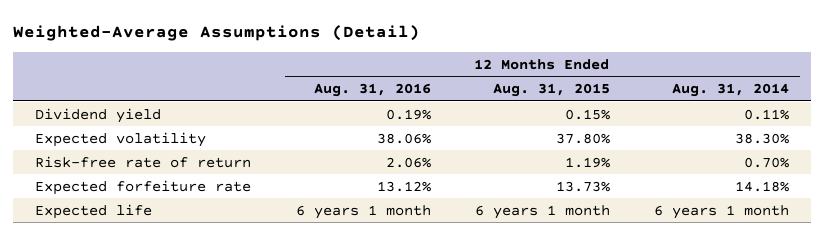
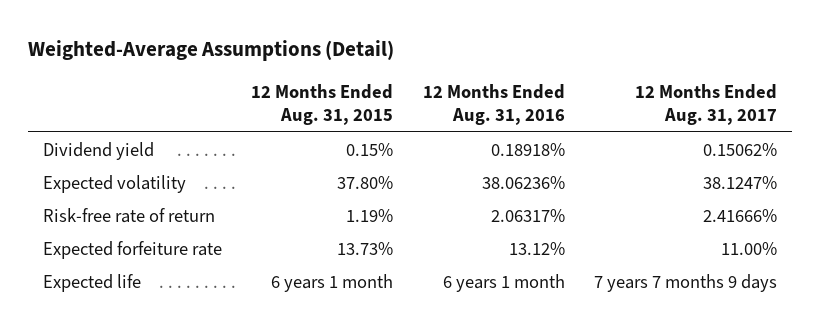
- | 12 Months Ended Aug. 31, 2016 | 12 Months Ended Aug. 31, 2015 | 12 Months Ended Aug. 31, 2014
+ | 12 Months Ended Aug. 31, 2015 | 12 Months Ended Aug. 31, 2016 | 12 Months Ended Aug. 31, 2017
- Dividend yield | 0.19% | 0.15% | 0.11%
- Expected volatility | 38.06% | 37.80% | 38.30%
- Risk-free rate of return | 2.06% | 1.19% | 0.70%
+ Dividend yield | 0.15% | 0.18918% | 0.15062%
+ Expected volatility | 37.80% | 38.06236% | 38.1247%
+ Risk-free rate of return | 1.19% | 2.06317% | 2.41666%

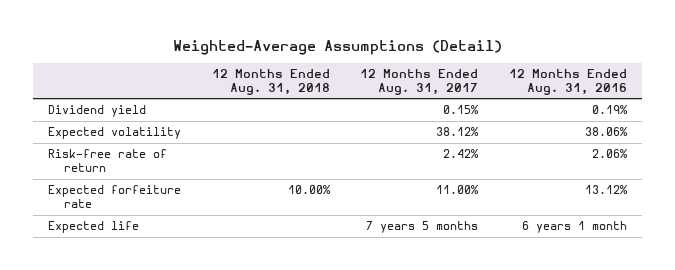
- | 12 Months Ended Aug. 31, 2015 | 12 Months Ended Aug. 31, 2016 | 12 Months Ended Aug. 31, 2017
+ | 12 Months Ended Aug. 31, 2018 | 12 Months Ended Aug. 31, 2017 | 12 Months Ended Aug. 31, 2016
- Dividend yield | 0.15% | 0.18918% | 0.15062%
- Expected volatility | 37.80% | 38.06236% | 38.1247%
- Risk-free rate of return | 1.19% | 2.06317% | 2.41666%
+ Dividend yield | | 0.15% | 0.19%
+ Expected volatility | | 38.12% | 38.06%
+ Risk-free rate of return | | 2.42% | 2.06%
- Expected life | 6 years 1 month | 6 years 1 month | 7 years 7 months 9 days
+ Expected life | | 7 years 5 months | 6 years 1 month

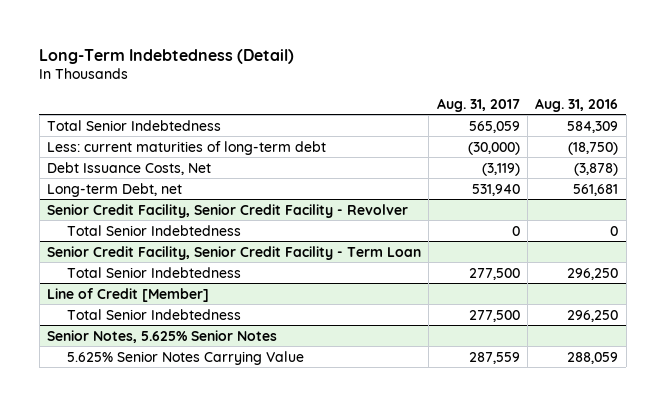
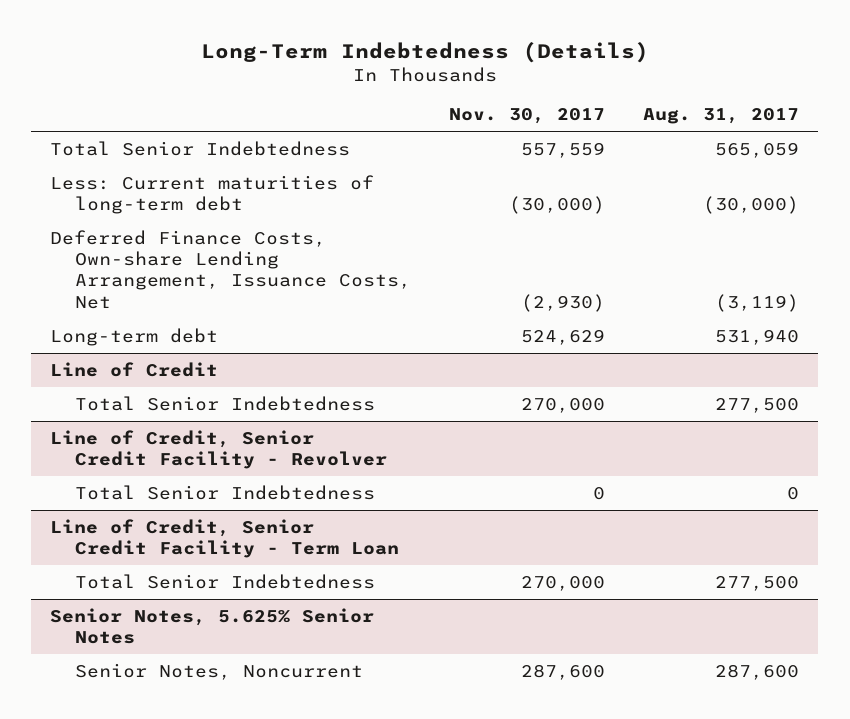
- Long-Term Indebtedness (Detail)
+ Long-Term Indebtedness (Details)
- | Aug. 31, 2017 | Aug. 31, 2016
+ | Nov. 30, 2017 | Aug. 31, 2017
- Less: current maturities of long-term debt | (30,000) | (18,750)
- Debt Issuance Costs, Net | (3,119) | (3,878)
- Long-term Debt, net | 531,940 | 561,681
- Senior Credit Facility, Senior Credit Facility - Revolver
- Total Senior Indebtedness | 0 | 0
- Senior Credit Facility, Senior Credit Facility - Term Loan
+ Less: Current maturities of long-term debt | (30,000) | (30,000)
+ Deferred Finance Costs, Own-share Lending Arrangement, Issuance Costs, Net | (2,930) | (3,119)
+ Long-term debt | 524,629 | 531,940
+ Line of Credit
- Line of Credit [Member]
+ Line of Credit, Senior Credit Facility - Revolver
+ Total Senior Indebtedness | 0 | 0
+ Line of Credit, Senior Credit Facility - Term Loan
@ Senior Notes, 5.625% Senior Notes
- 5.625% Senior Notes Carrying Value | 287,559 | 288,059
+ Senior Notes, Noncurrent | 287,600 | 287,600

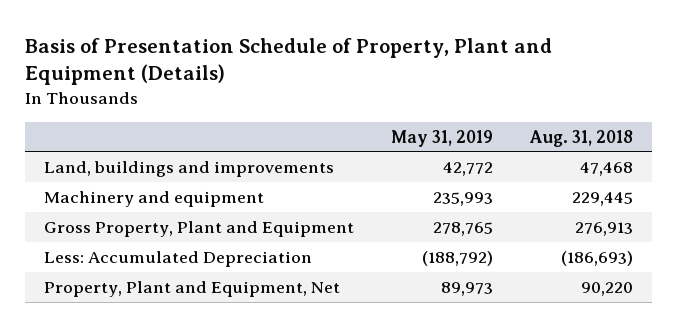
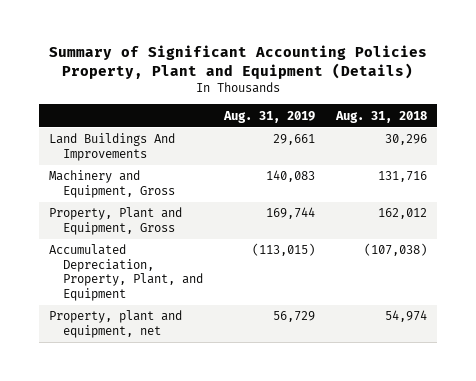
- Basis of Presentation Schedule of Property, Plant and Equipment (Details)
+ Summary of Significant Accounting Policies Property, Plant and Equipment (Details)
- | May 31, 2019 | Aug. 31, 2018
+ | Aug. 31, 2019 | Aug. 31, 2018
- Land, buildings and improvements | 42,772 | 47,468
- Machinery and equipment | 235,993 | 229,445
- Gross Property, Plant and Equipment | 278,765 | 276,913
- Less: Accumulated Depreciation | (188,792) | (186,693)
- Property, Plant and Equipment, Net | 89,973 | 90,220
+ Land Buildings And Improvements | 29,661 | 30,296
+ Machinery and Equipment, Gross | 140,083 | 131,716
+ Property, Plant and Equipment, Gross | 169,744 | 162,012
+ Accumulated Depreciation, Property, Plant, and Equipment | (113,015) | (107,038)
+ Property, plant and equipment, net | 56,729 | 54,974

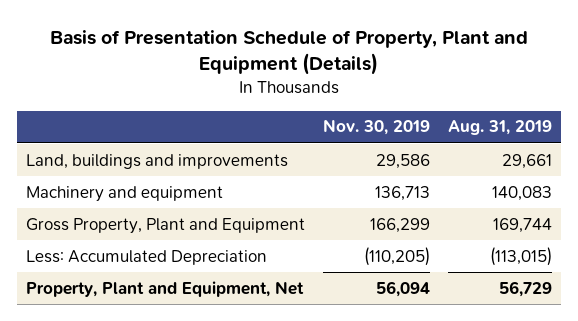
- Summary of Significant Accounting Policies Property, Plant and Equipment (Details)
+ Basis of Presentation Schedule of Property, Plant and Equipment (Details)
- | Aug. 31, 2019 | Aug. 31, 2018
+ | Nov. 30, 2019 | Aug. 31, 2019
- Land Buildings And Improvements | 29,661 | 30,296
- Machinery and Equipment, Gross | 140,083 | 131,716
- Property, Plant and Equipment, Gross | 169,744 | 162,012
- Accumulated Depreciation, Property, Plant, and Equipment | (113,015) | (107,038)
- Property, plant and equipment, net | 56,729 | 54,974
+ Land, buildings and improvements | 29,586 | 29,661
+ Machinery and equipment | 136,713 | 140,083
+ Gross Property, Plant and Equipment | 166,299 | 169,744
+ Less: Accumulated Depreciation | (110,205) | (113,015)
+ Property, Plant and Equipment, Net | 56,094 | 56,729

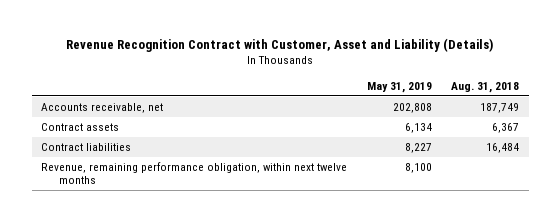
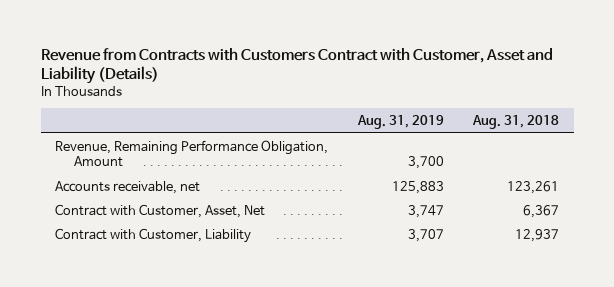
- Revenue Recognition Contract with Customer, Asset and Liability (Details)
+ Revenue from Contracts with Customers Contract with Customer, Asset and Liability (Details)
- | May 31, 2019 | Aug. 31, 2018
+ | Aug. 31, 2019 | Aug. 31, 2018
- Accounts receivable, net | 202,808 | 187,749
- Contract assets | 6,134 | 6,367
- Contract liabilities | 8,227 | 16,484
- Revenue, remaining performance obligation, within next twelve months | 8,100 |
+ Revenue, Remaining Performance Obligation, Amount | 3,700 |
+ Accounts receivable, net | 125,883 | 123,261
+ Contract with Customer, Asset, Net | 3,747 | 6,367
+ Contract with Customer, Liability | 3,707 | 12,937

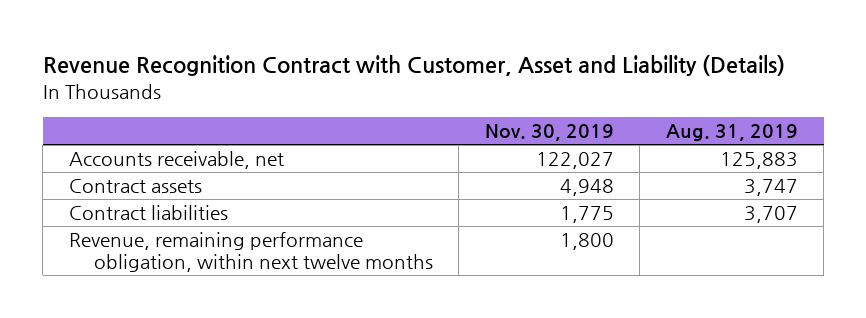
- Revenue from Contracts with Customers Contract with Customer, Asset and Liability (Details)
+ Revenue Recognition Contract with Customer, Asset and Liability (Details)
- | Aug. 31, 2019 | Aug. 31, 2018
+ | Nov. 30, 2019 | Aug. 31, 2019
- Revenue, Remaining Performance Obligation, Amount | 3,700 |
- Contract with Customer, Asset, Net | 3,747 | 6,367
- Contract with Customer, Liability | 3,707 | 12,937
+ Contract assets | 4,948 | 3,747
+ Contract liabilities | 1,775 | 3,707
+ Revenue, remaining performance obligation, within next twelve months | 1,800 |

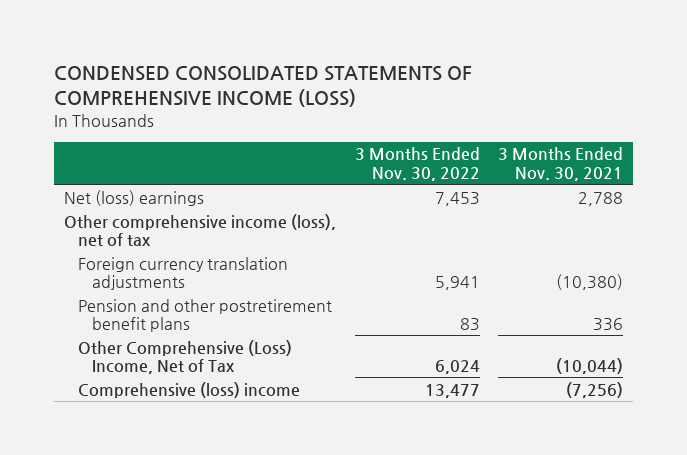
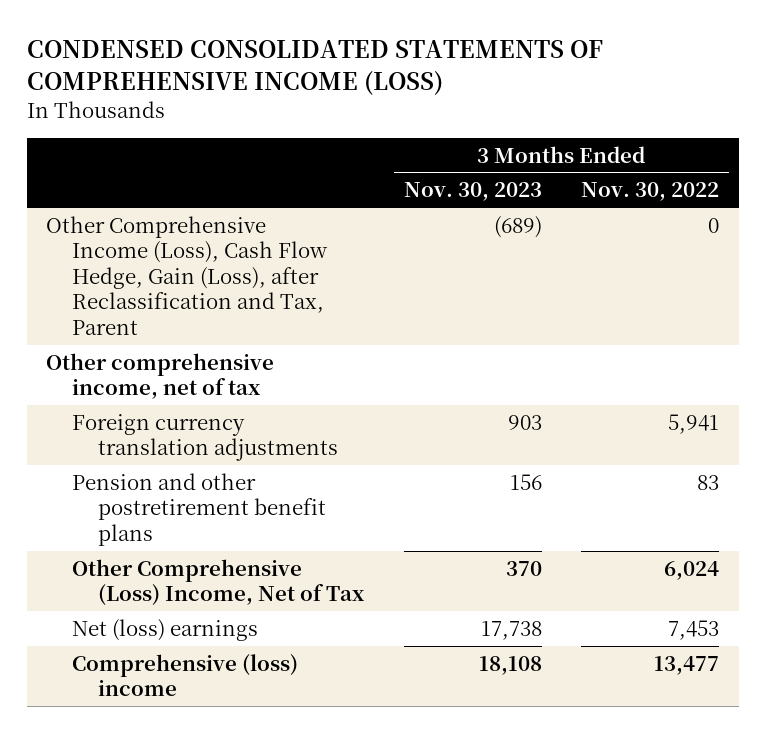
- | 3 Months Ended Nov. 30, 2022 | 3 Months Ended Nov. 30, 2021
+ | 3 Months Ended Nov. 30, 2023 | 3 Months Ended Nov. 30, 2022
- Other comprehensive income (loss), net of tax
+ Other Comprehensive Income (Loss), Cash Flow Hedge, Gain (Loss), after Reclassification and Tax, Parent | (689) | 0
+ Other comprehensive income, net of tax
moved down: Net (loss) earnings | 17,738 | 7,453

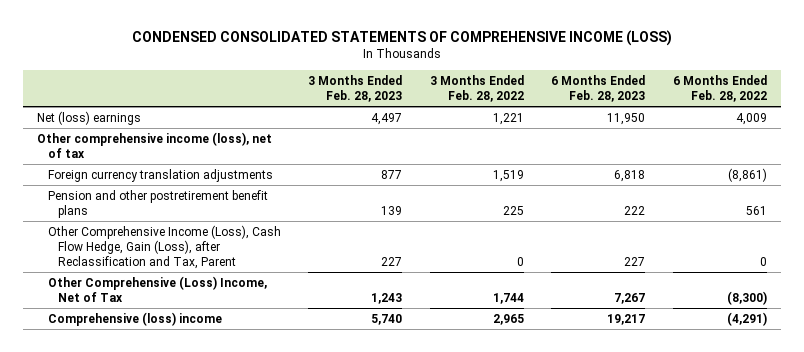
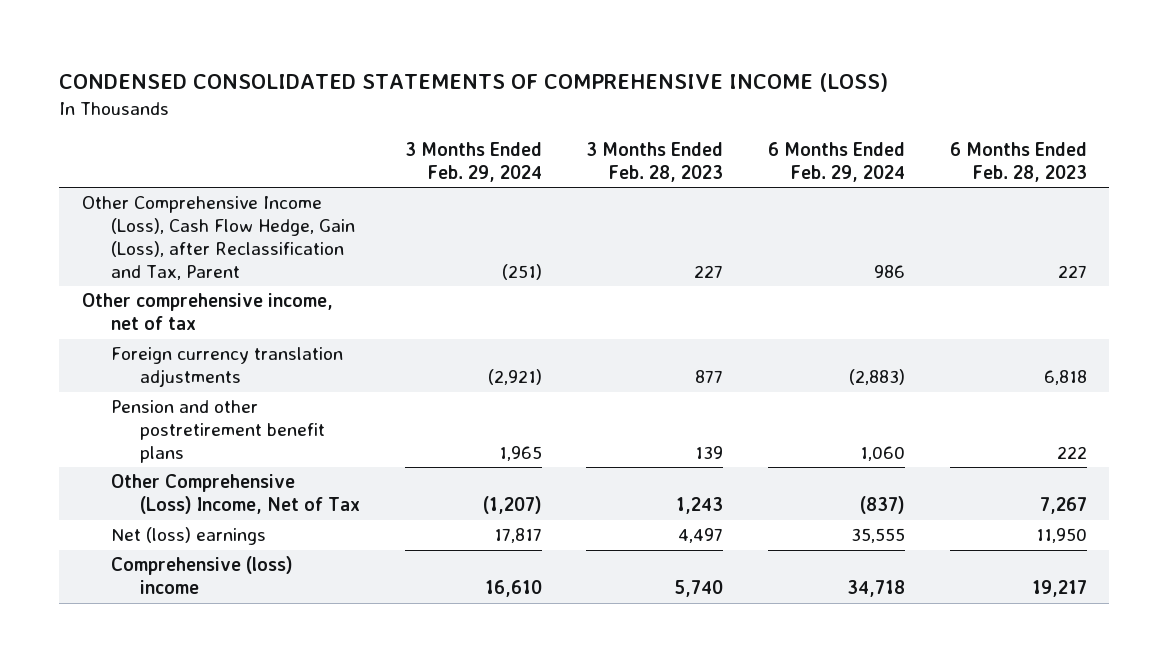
- | 3 Months Ended Feb. 28, 2023 | 3 Months Ended Feb. 28, 2022 | 6 Months Ended Feb. 28, 2023 | 6 Months Ended Feb. 28, 2022
+ | 3 Months Ended Feb. 29, 2024 | 3 Months Ended Feb. 28, 2023 | 6 Months Ended Feb. 29, 2024 | 6 Months Ended Feb. 28, 2023
- Other comprehensive income (loss), net of tax
moved up: Other Comprehensive Income (Loss), Cash Flow Hedge, Gain (Loss), after Reclassification and Tax, Parent | (251) | 227 | 986 | 227
+ Other comprehensive income, net of tax
moved down: Net (loss) earnings | 17,817 | 4,497 | 35,555 | 11,950

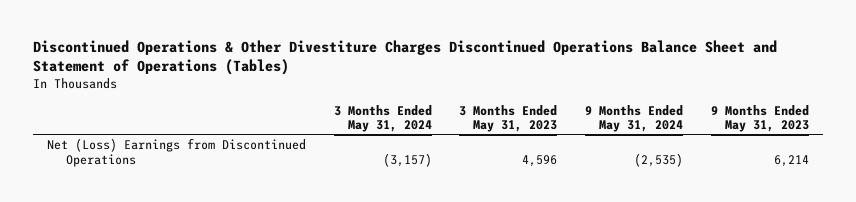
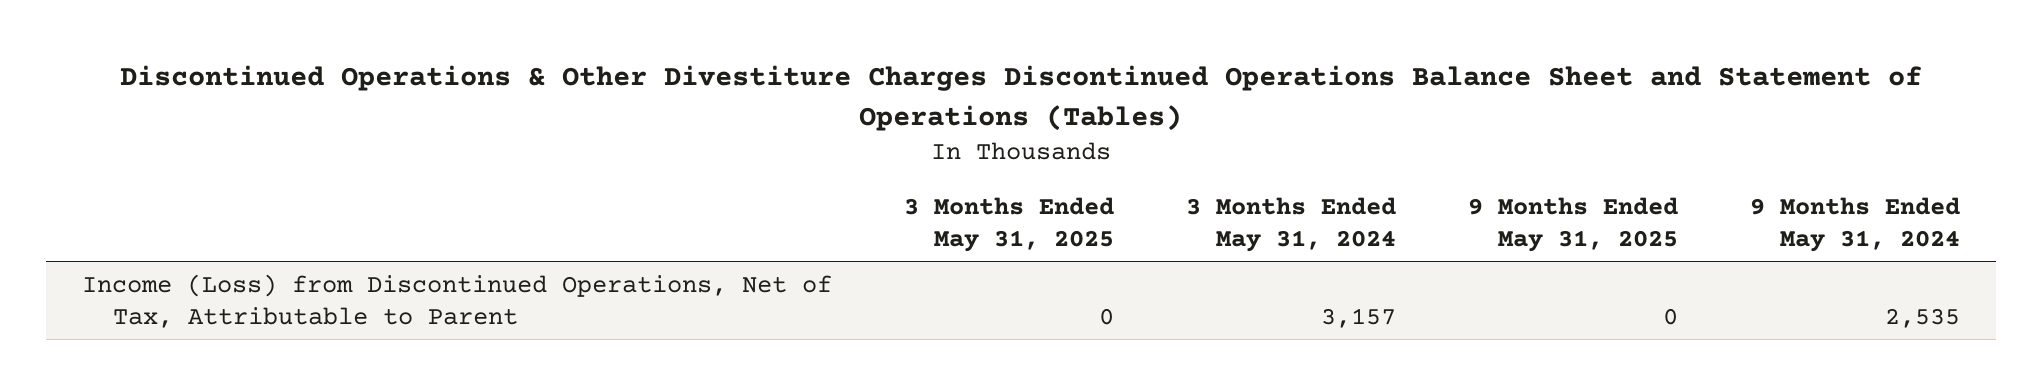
- | 3 Months Ended May 31, 2024 | 3 Months Ended May 31, 2023 | 9 Months Ended May 31, 2024 | 9 Months Ended May 31, 2023
+ | 3 Months Ended May 31, 2025 | 3 Months Ended May 31, 2024 | 9 Months Ended May 31, 2025 | 9 Months Ended May 31, 2024
- Net (Loss) Earnings from Discontinued Operations | (3,157) | 4,596 | (2,535) | 6,214
+ Income (Loss) from Discontinued Operations, Net of Tax, Attributable to Parent | 0 | 3,157 | 0 | 2,535

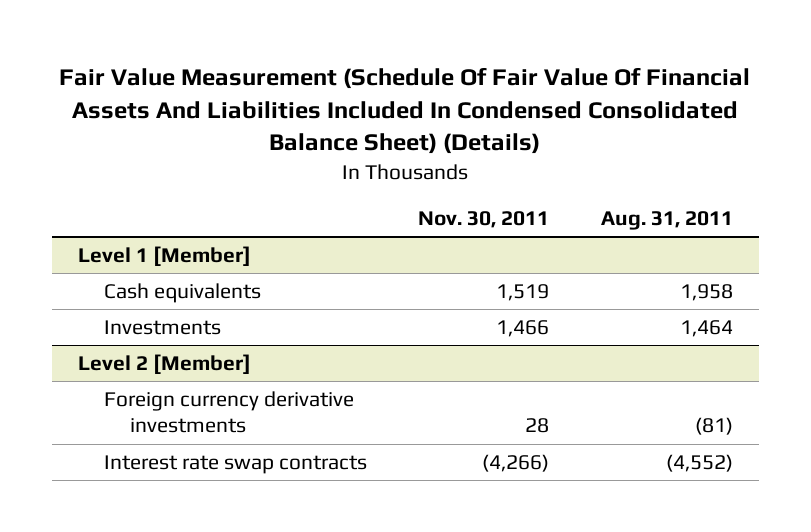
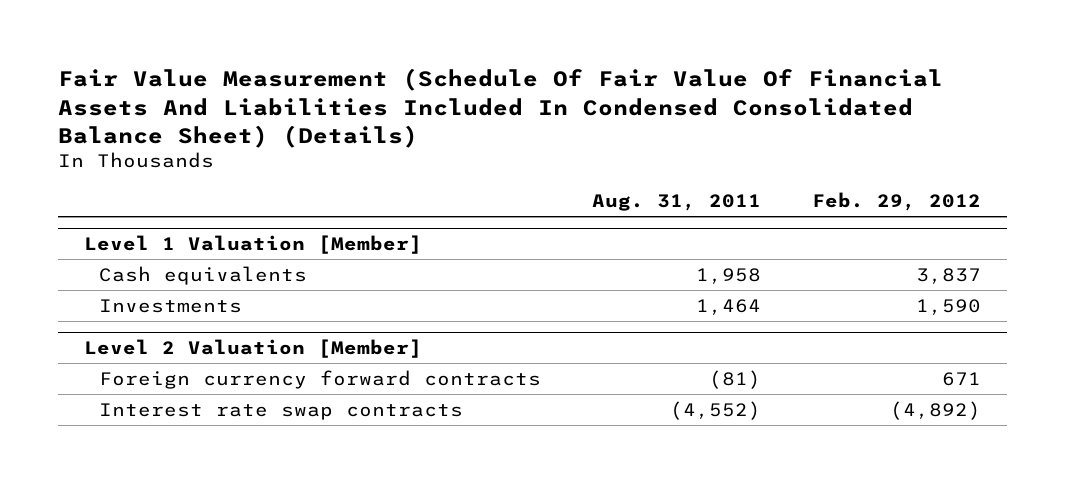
- | Nov. 30, 2011 | Aug. 31, 2011
+ | Aug. 31, 2011 | Feb. 29, 2012
- Level 1 [Member]
+ Level 1 Valuation [Member]
- Level 2 [Member]
- Foreign currency derivative investments | 28 | (81)
+ Level 2 Valuation [Member]
+ Foreign currency forward contracts | (81) | 671

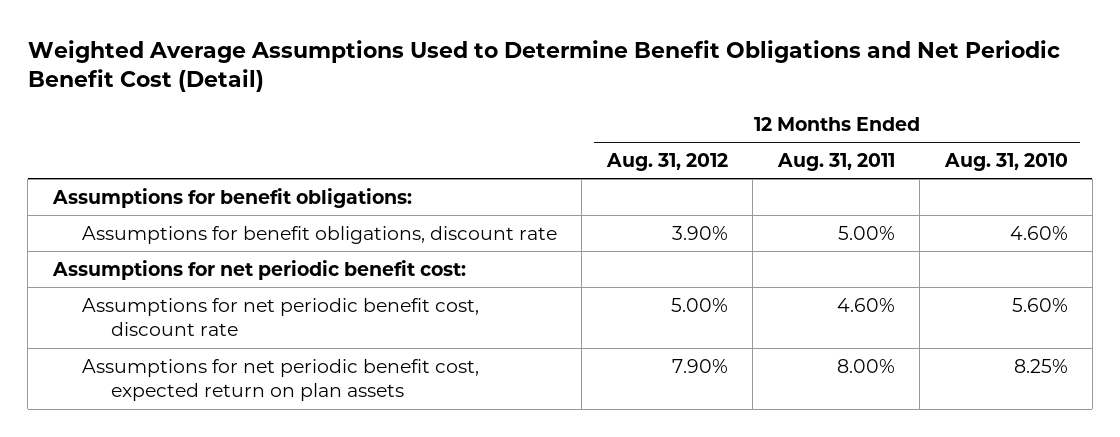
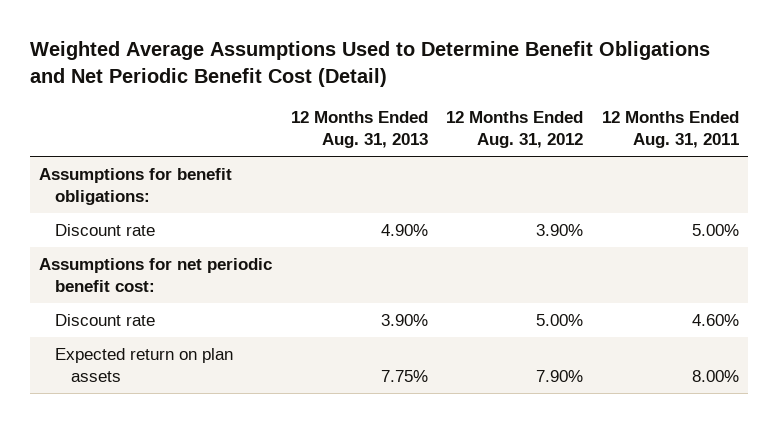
- | 12 Months Ended Aug. 31, 2012 | 12 Months Ended Aug. 31, 2011 | 12 Months Ended Aug. 31, 2010
+ | 12 Months Ended Aug. 31, 2013 | 12 Months Ended Aug. 31, 2012 | 12 Months Ended Aug. 31, 2011
- Assumptions for benefit obligations, discount rate | 3.90% | 5.00% | 4.60%
+ Discount rate | 4.90% | 3.90% | 5.00%
- Assumptions for net periodic benefit cost, discount rate | 5.00% | 4.60% | 5.60%
- Assumptions for net periodic benefit cost, expected return on plan assets | 7.90% | 8.00% | 8.25%
+ Discount rate | 3.90% | 5.00% | 4.60%
+ Expected return on plan assets | 7.75% | 7.90% | 8.00%

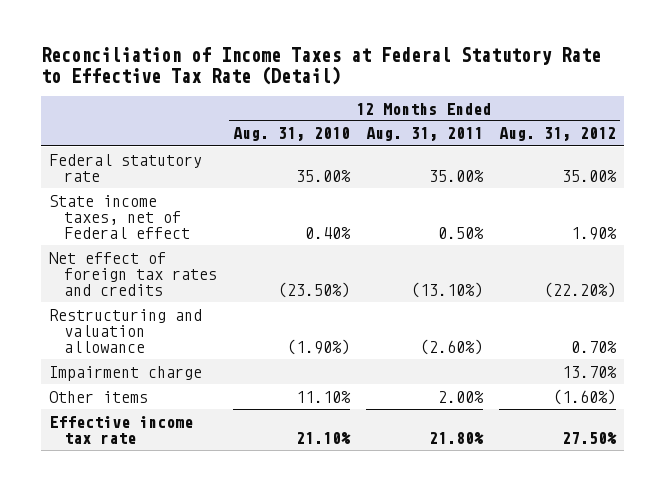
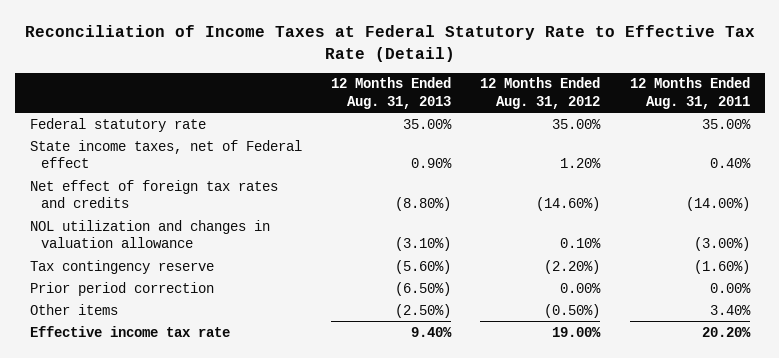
- | 12 Months Ended Aug. 31, 2010 | 12 Months Ended Aug. 31, 2011 | 12 Months Ended Aug. 31, 2012
+ | 12 Months Ended Aug. 31, 2013 | 12 Months Ended Aug. 31, 2012 | 12 Months Ended Aug. 31, 2011
- State income taxes, net of Federal effect | 0.40% | 0.50% | 1.90%
- Net effect of foreign tax rates and credits | (23.50%) | (13.10%) | (22.20%)
- Restructuring and valuation allowance | (1.90%) | (2.60%) | 0.70%
- Impairment charge | | | 13.70%
- Other items | 11.10% | 2.00% | (1.60%)
- Effective income tax rate | 21.10% | 21.80% | 27.50%
+ State income taxes, net of Federal effect | 0.90% | 1.20% | 0.40%
+ Net effect of foreign tax rates and credits | (8.80%) | (14.60%) | (14.00%)
+ NOL utilization and changes in valuation allowance | (3.10%) | 0.10% | (3.00%)
+ Tax contingency reserve | (5.60%) | (2.20%) | (1.60%)
+ Prior period correction | (6.50%) | 0.00% | 0.00%
+ Other items | (2.50%) | (0.50%) | 3.40%
+ Effective income tax rate | 9.40% | 19.00% | 20.20%

